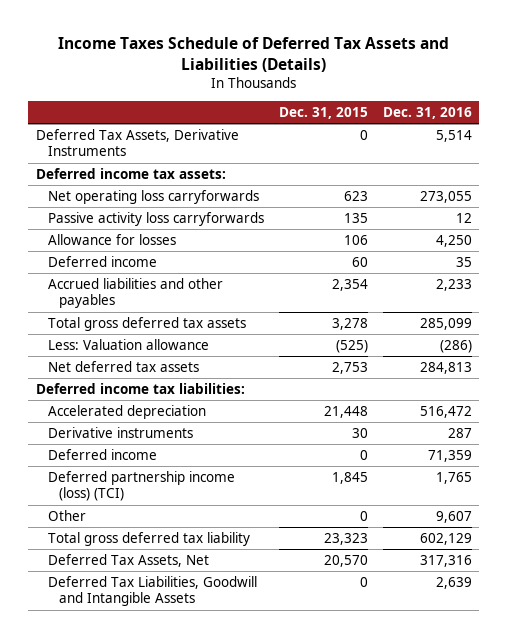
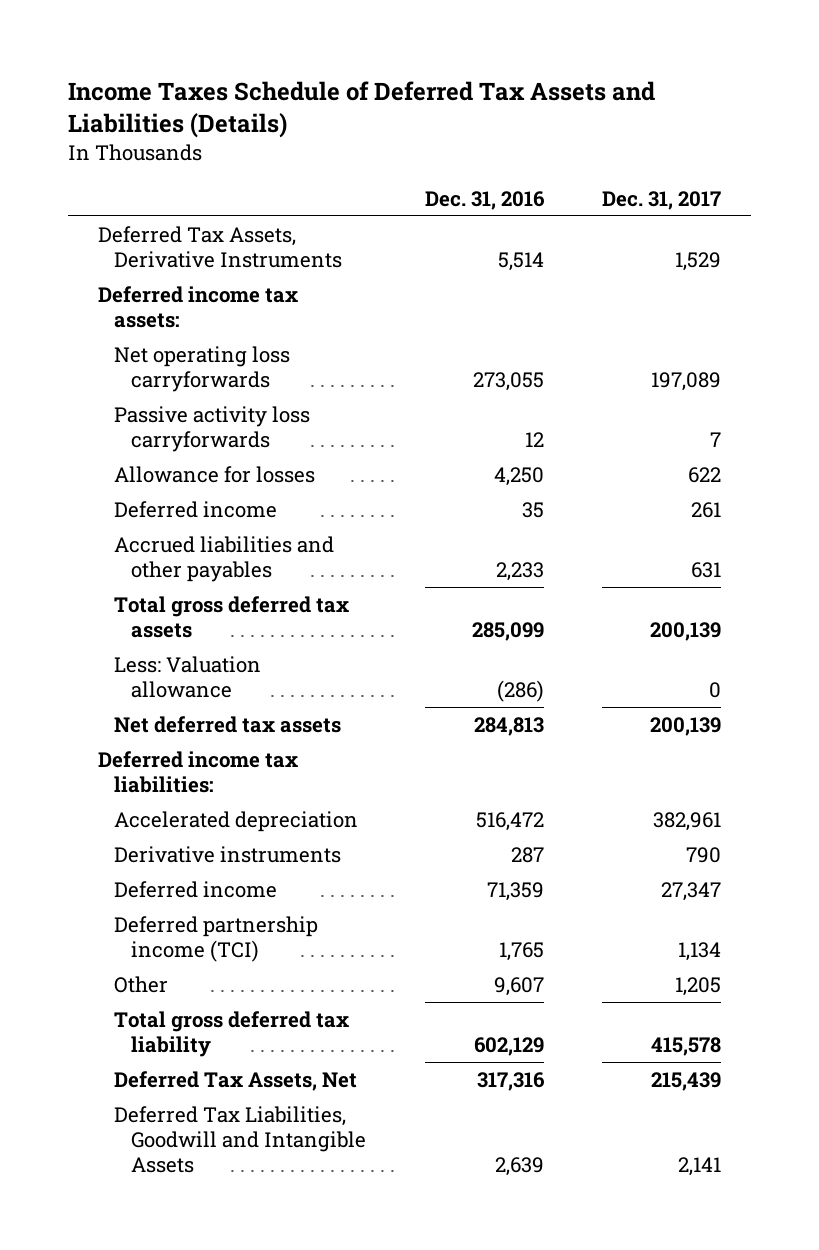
- | Dec. 31, 2015 | Dec. 31, 2016
+ | Dec. 31, 2016 | Dec. 31, 2017
- Deferred partnership income (loss) (TCI) | 1,845 | 1,765
+ Deferred partnership income (TCI) | 1,765 | 1,134

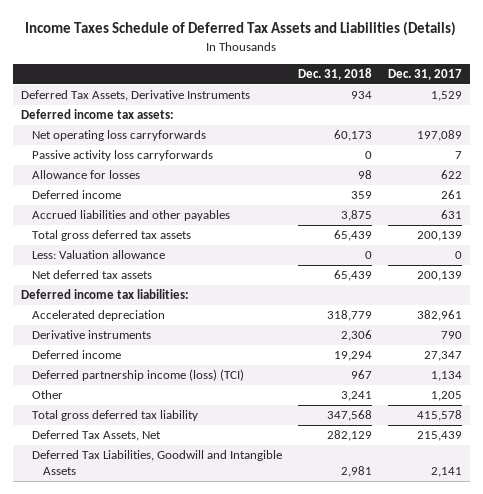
- | Dec. 31, 2016 | Dec. 31, 2017
+ | Dec. 31, 2018 | Dec. 31, 2017
- Deferred partnership income (TCI) | 1,765 | 1,134
+ Deferred partnership income (loss) (TCI) | 967 | 1,134

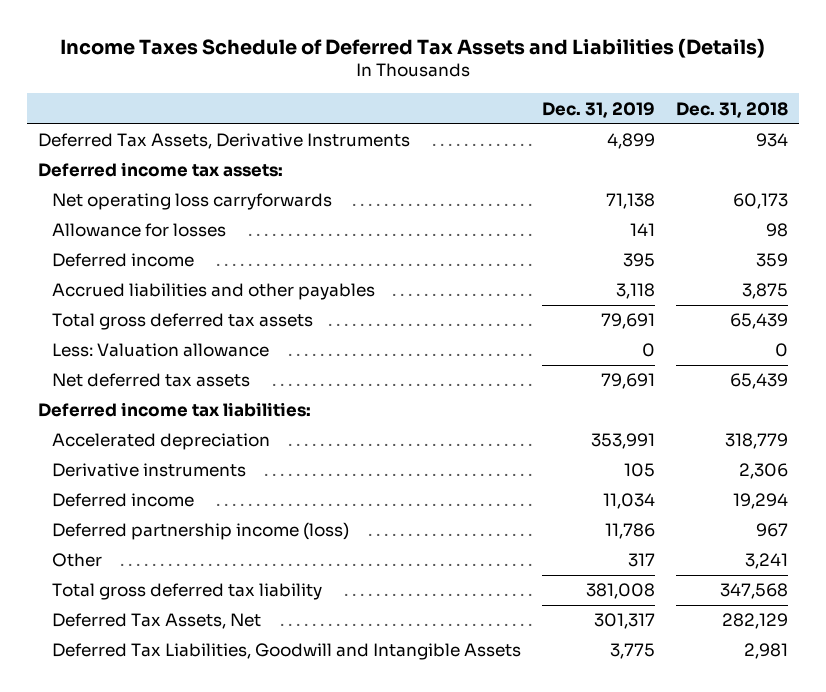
- | Dec. 31, 2018 | Dec. 31, 2017
+ | Dec. 31, 2019 | Dec. 31, 2018
- Passive activity loss carryforwards | 0 | 7
- Deferred partnership income (loss) (TCI) | 967 | 1,134
+ Deferred partnership income (loss) | 11,786 | 967

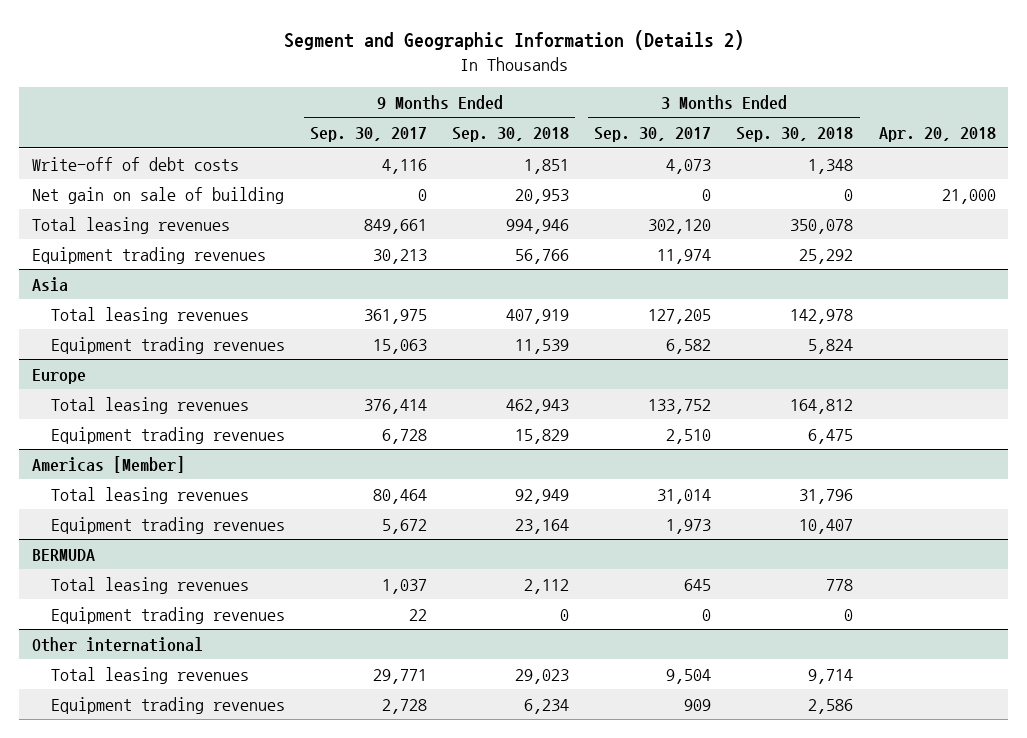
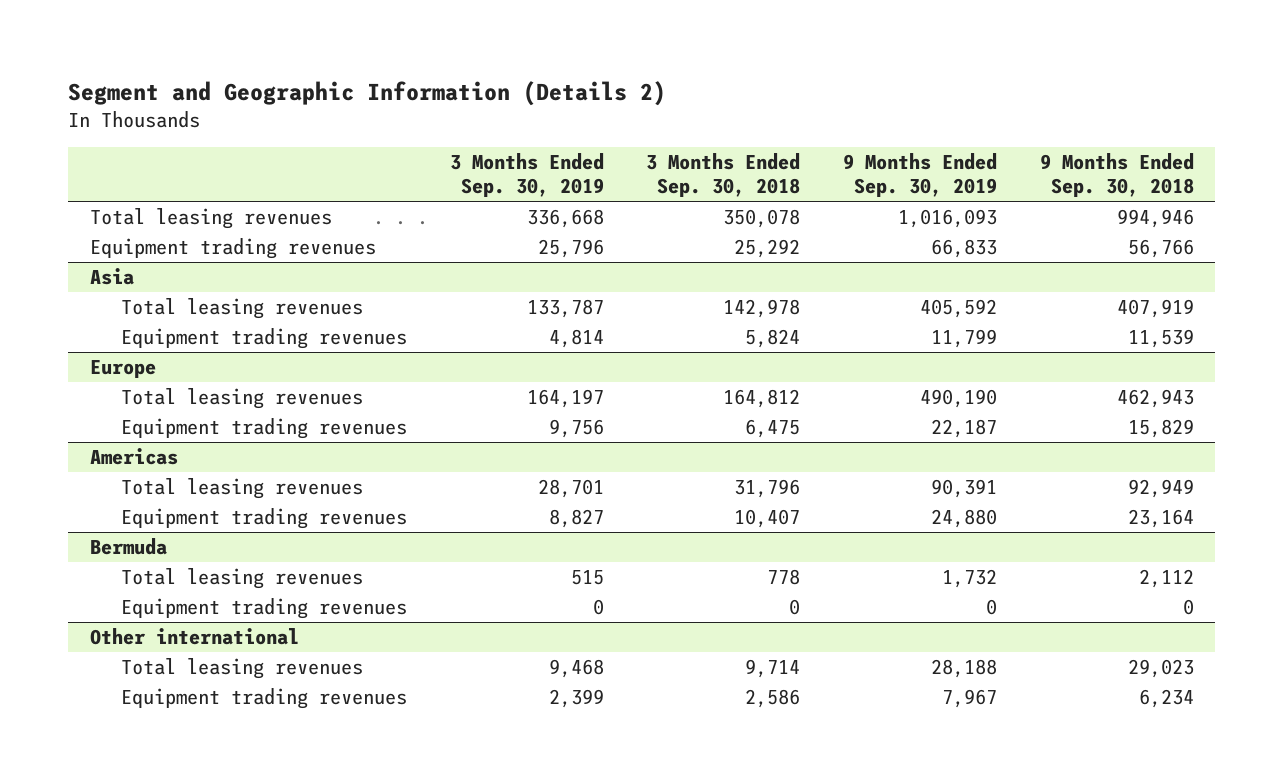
- | 9 Months Ended Sep. 30, 2017 | 9 Months Ended Sep. 30, 2018 | 3 Months Ended Sep. 30, 2017 | 3 Months Ended Sep. 30, 2018 | Apr. 20, 2018
+ | 3 Months Ended Sep. 30, 2019 | 3 Months Ended Sep. 30, 2018 | 9 Months Ended Sep. 30, 2019 | 9 Months Ended Sep. 30, 2018
- Write-off of debt costs | 4,116 | 1,851 | 4,073 | 1,348 |
- Net gain on sale of building | 0 | 20,953 | 0 | 0 | 21,000
- Americas [Member]
+ Americas
- BERMUDA
+ Bermuda

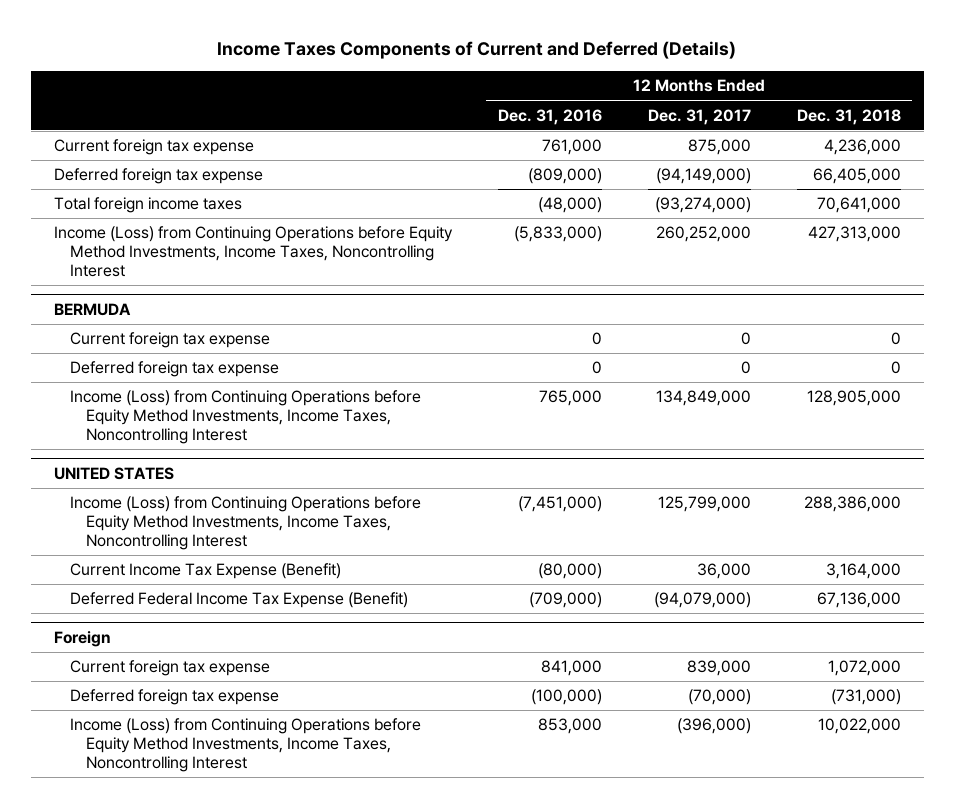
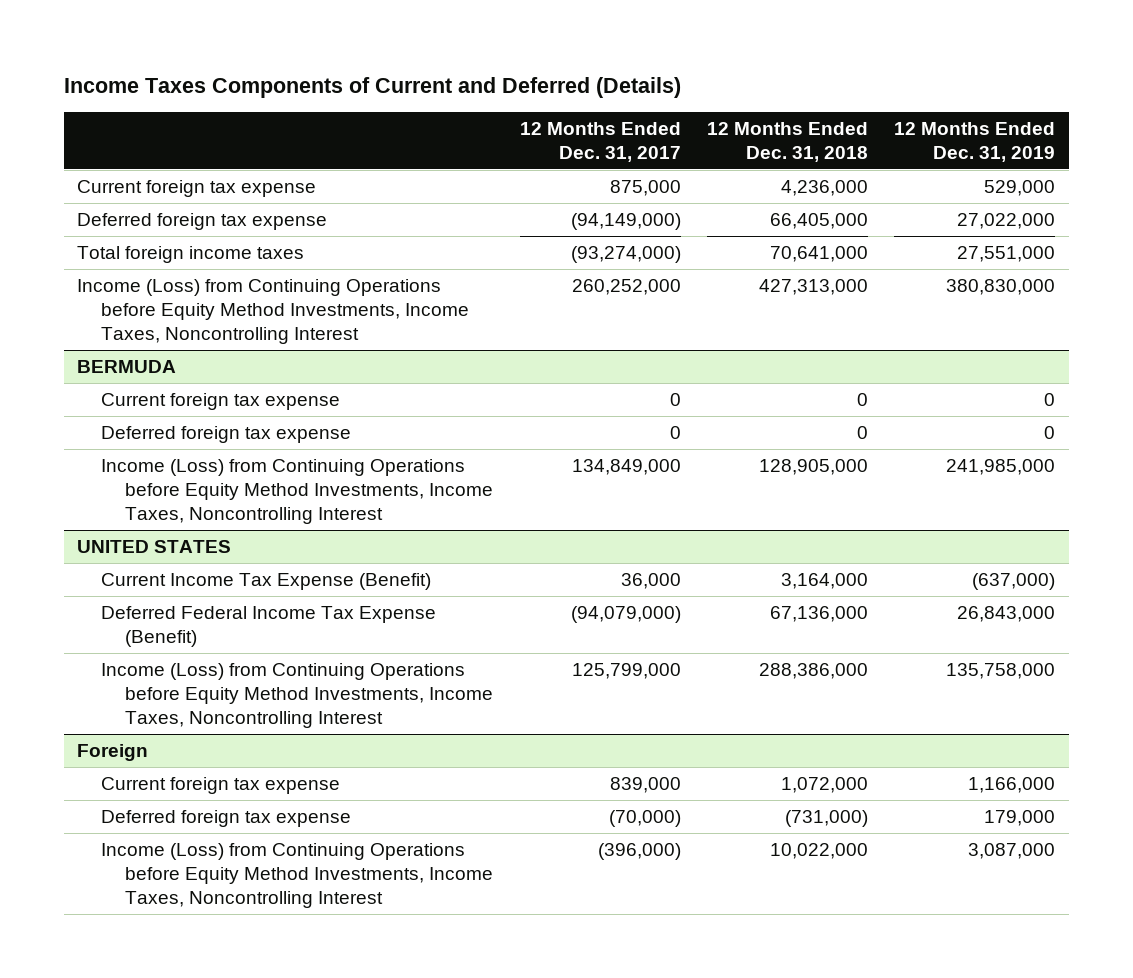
- | 12 Months Ended Dec. 31, 2016 | 12 Months Ended Dec. 31, 2017 | 12 Months Ended Dec. 31, 2018
+ | 12 Months Ended Dec. 31, 2017 | 12 Months Ended Dec. 31, 2018 | 12 Months Ended Dec. 31, 2019
@ UNITED STATES
moved down: Income (Loss) from Continuing Operations before Equity Method Investments, Income Taxes, Noncontrolling Interest | 125,799,000 | 288,386,000 | 135,758,000

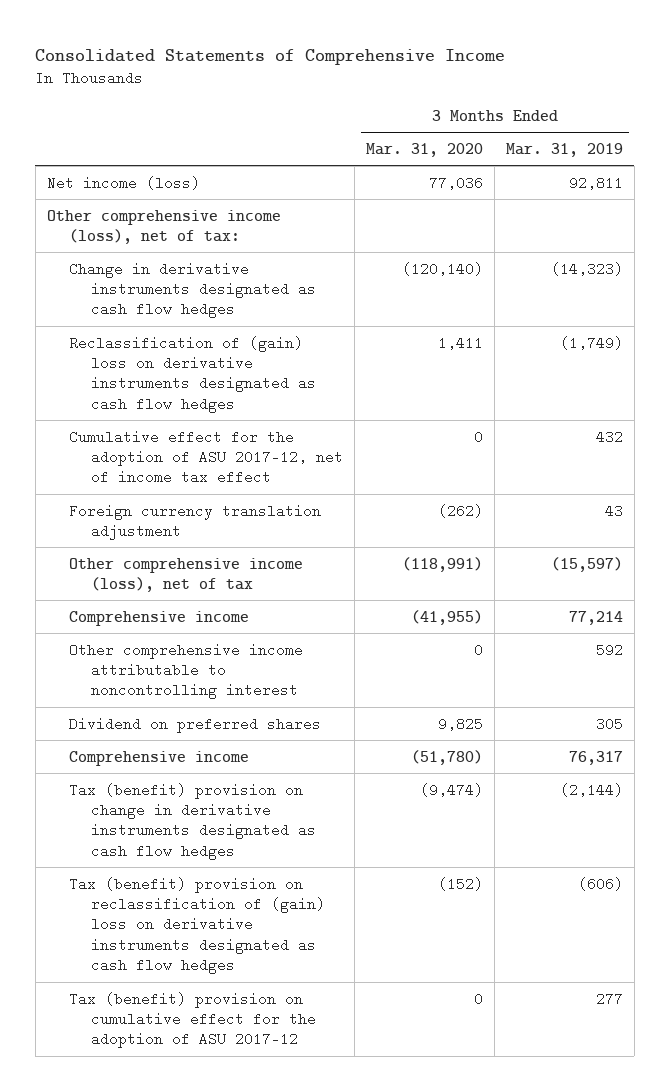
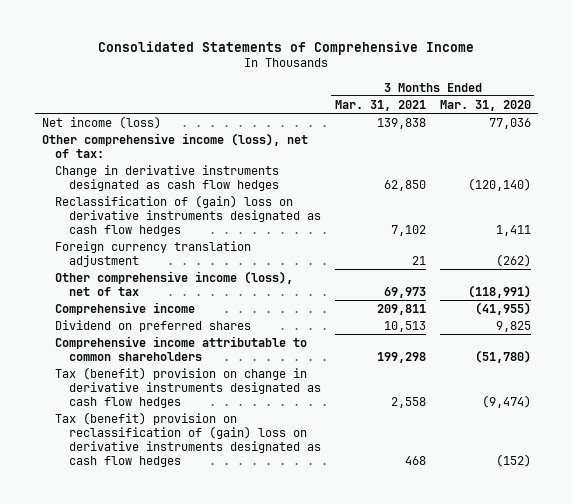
- | 3 Months Ended Mar. 31, 2020 | 3 Months Ended Mar. 31, 2019
+ | 3 Months Ended Mar. 31, 2021 | 3 Months Ended Mar. 31, 2020
- Cumulative effect for the adoption of ASU 2017-12, net of income tax effect | 0 | 432
- Other comprehensive income attributable to noncontrolling interest | 0 | 592
- Comprehensive income | (51,780) | 76,317
+ Comprehensive income attributable to common shareholders | 199,298 | (51,780)
- Tax (benefit) provision on cumulative effect for the adoption of ASU 2017-12 | 0 | 277

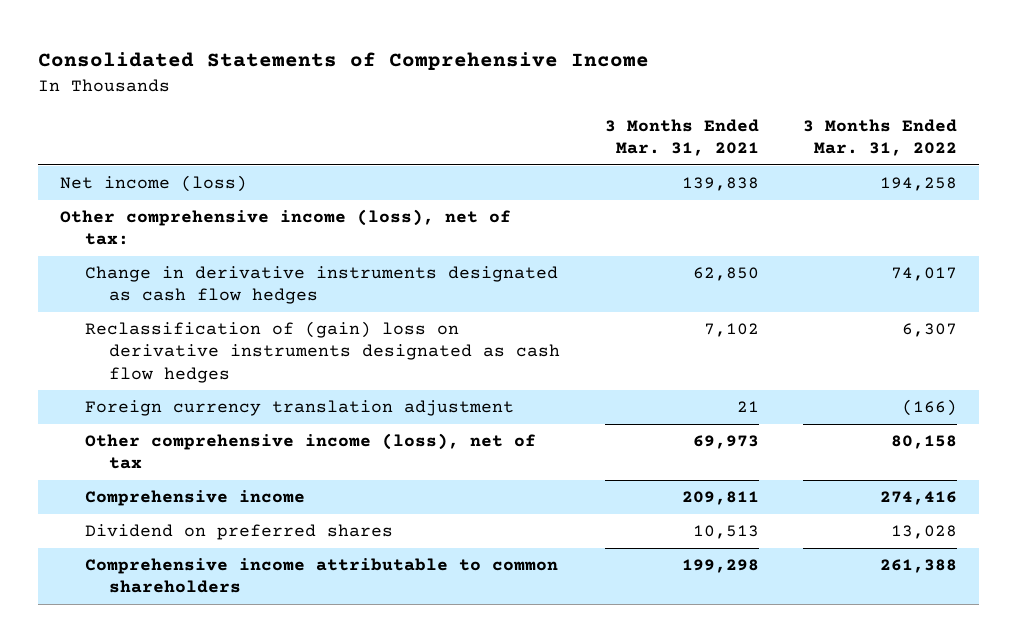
- | 3 Months Ended Mar. 31, 2021 | 3 Months Ended Mar. 31, 2020
+ | 3 Months Ended Mar. 31, 2021 | 3 Months Ended Mar. 31, 2022
- Tax (benefit) provision on change in derivative instruments designated as cash flow hedges | 2,558 | (9,474)
- Tax (benefit) provision on reclassification of (gain) loss on derivative instruments designated as cash flow hedges | 468 | (152)

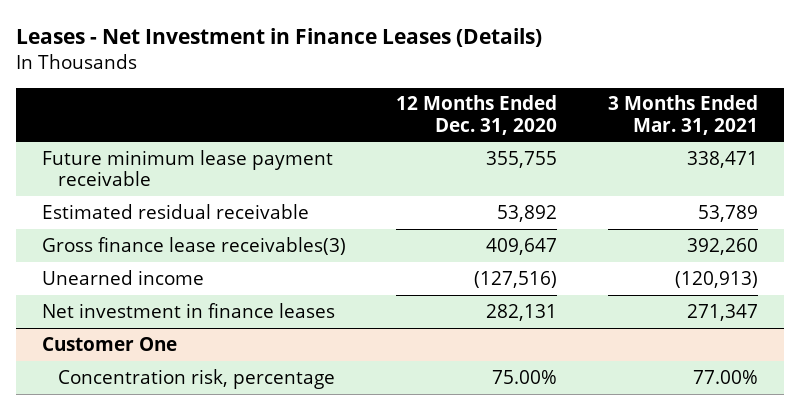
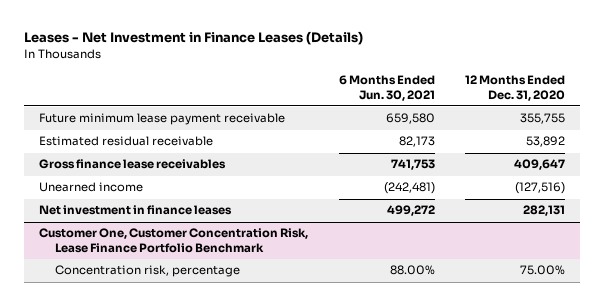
- | 12 Months Ended Dec. 31, 2020 | 3 Months Ended Mar. 31, 2021
+ | 6 Months Ended Jun. 30, 2021 | 12 Months Ended Dec. 31, 2020
- Gross finance lease receivables(3) | 409,647 | 392,260
+ Gross finance lease receivables | 741,753 | 409,647
- Customer One
+ Customer One, Customer Concentration Risk, Lease Finance Portfolio Benchmark

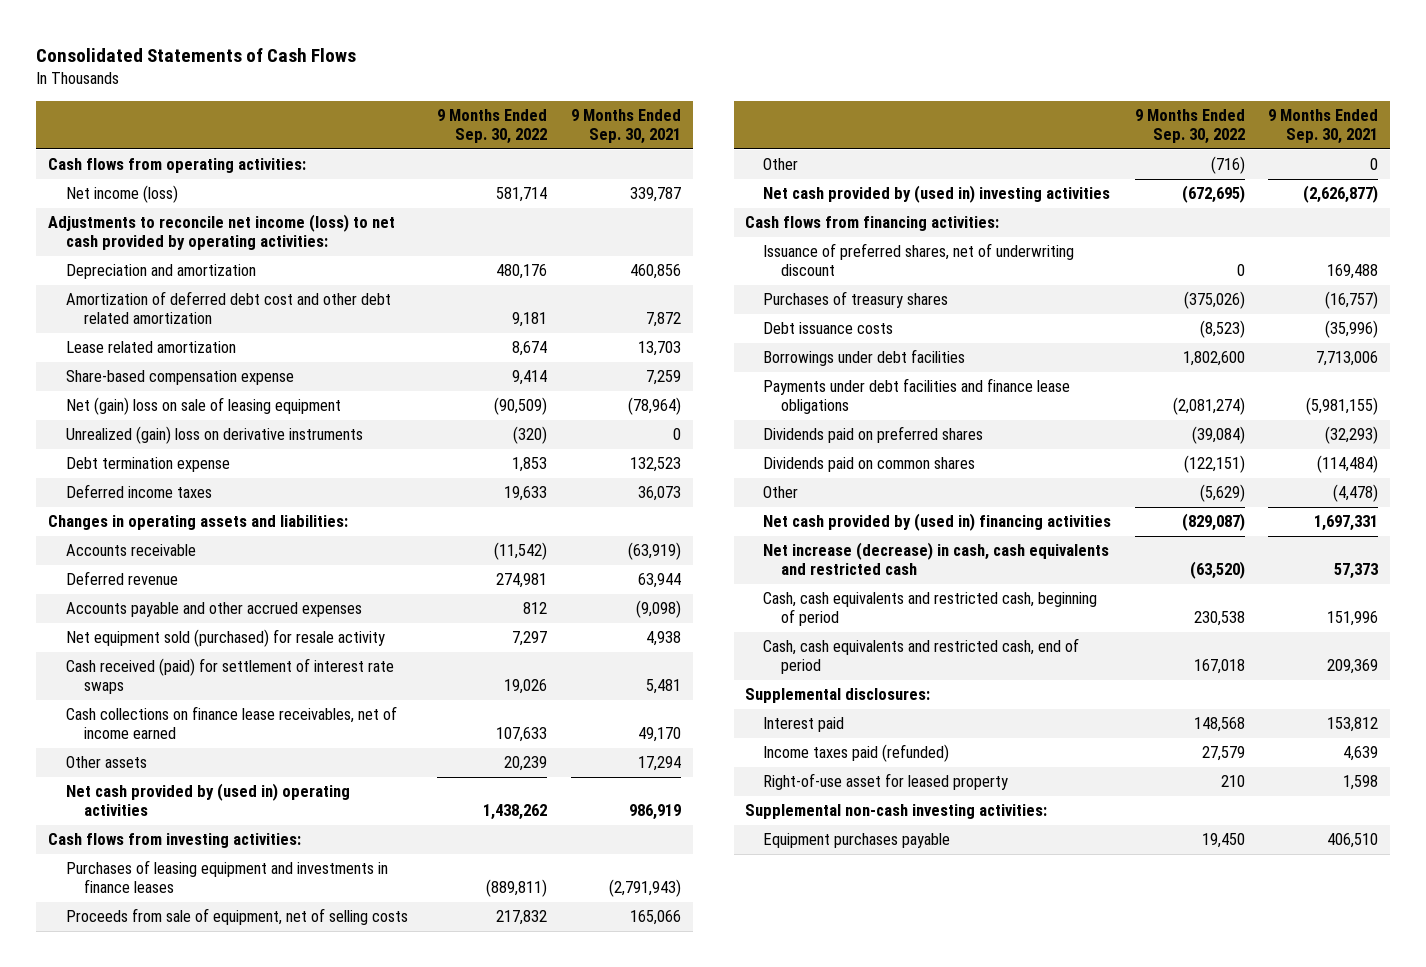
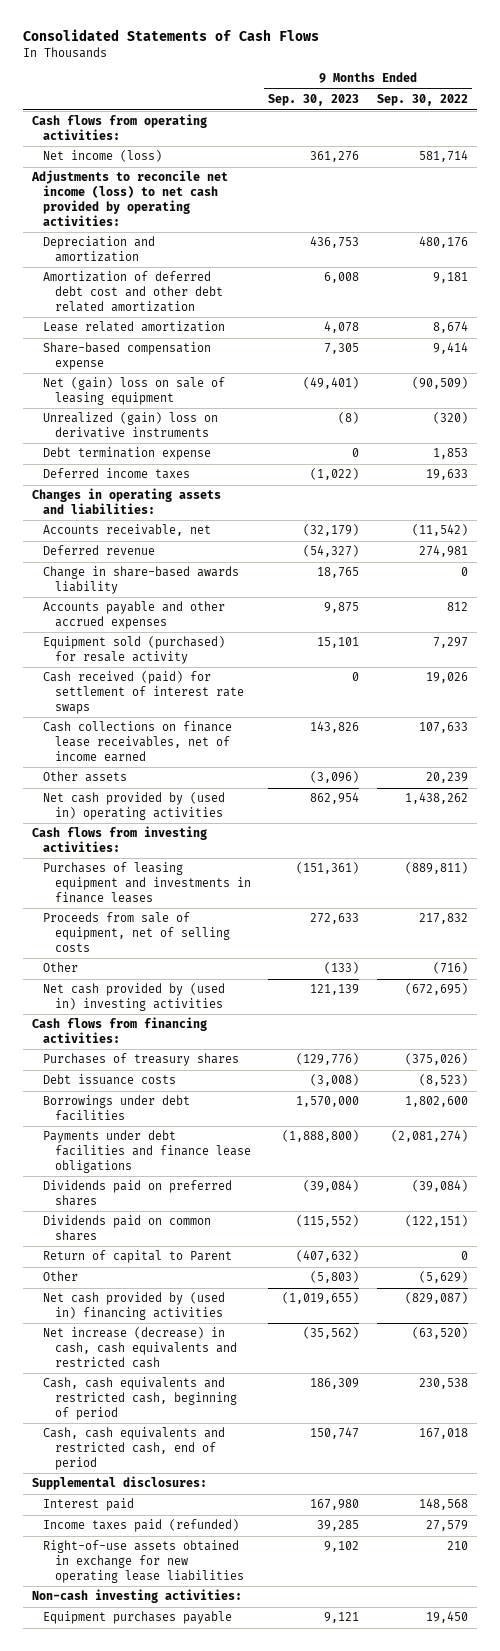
- | 9 Months Ended Sep. 30, 2022 | 9 Months Ended Sep. 30, 2021
+ | 9 Months Ended Sep. 30, 2023 | 9 Months Ended Sep. 30, 2022
- Accounts receivable | (11,542) | (63,919)
+ Accounts receivable, net | (32,179) | (11,542)
+ Change in share-based awards liability | 18,765 | 0
- Net equipment sold (purchased) for resale activity | 7,297 | 4,938
+ Equipment sold (purchased) for resale activity | 15,101 | 7,297
- Issuance of preferred shares, net of underwriting discount | 0 | 169,488
+ Return of capital to Parent | (407,632) | 0
- Right-of-use asset for leased property | 210 | 1,598
- Supplemental non-cash investing activities:
+ Right-of-use assets obtained in exchange for new operating lease liabilities | 9,102 | 210
+ Non-cash investing activities:

